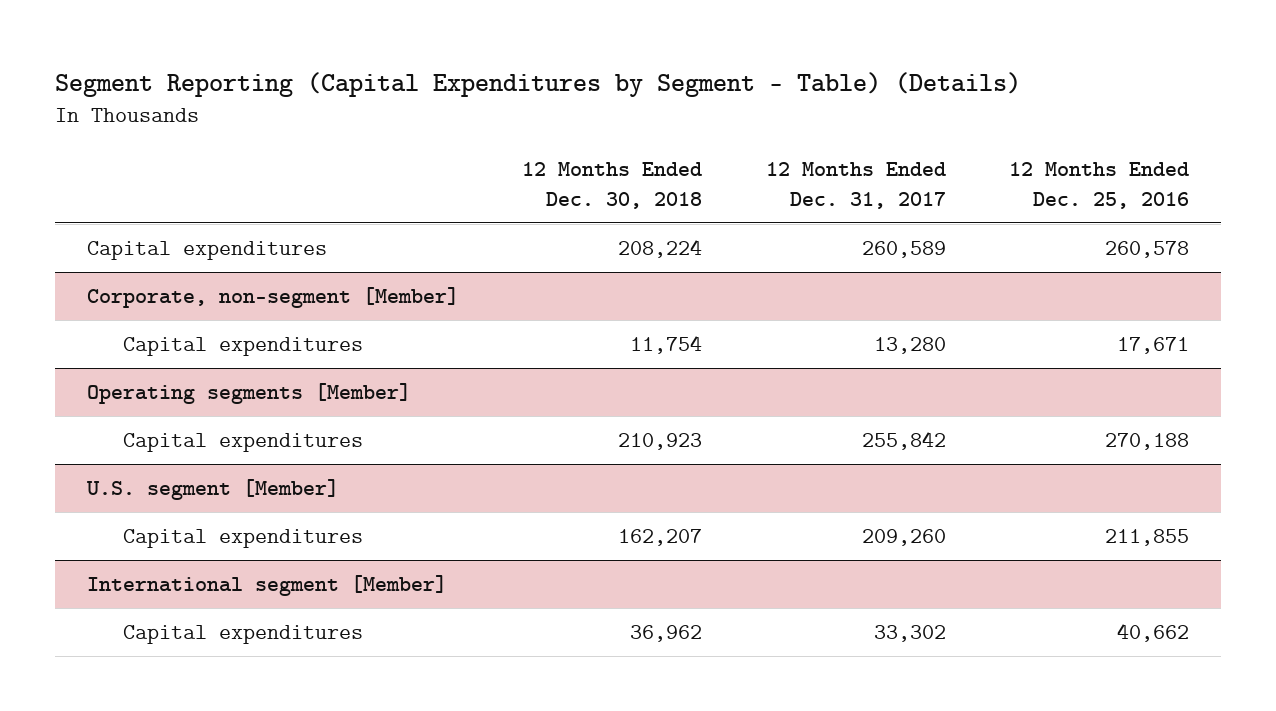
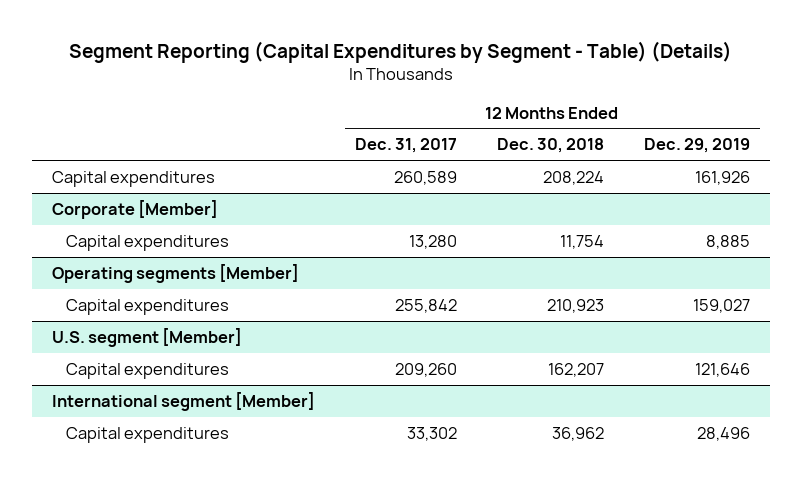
- | 12 Months Ended Dec. 30, 2018 | 12 Months Ended Dec. 31, 2017 | 12 Months Ended Dec. 25, 2016
+ | 12 Months Ended Dec. 31, 2017 | 12 Months Ended Dec. 30, 2018 | 12 Months Ended Dec. 29, 2019
- Corporate, non-segment [Member]
+ Corporate [Member]

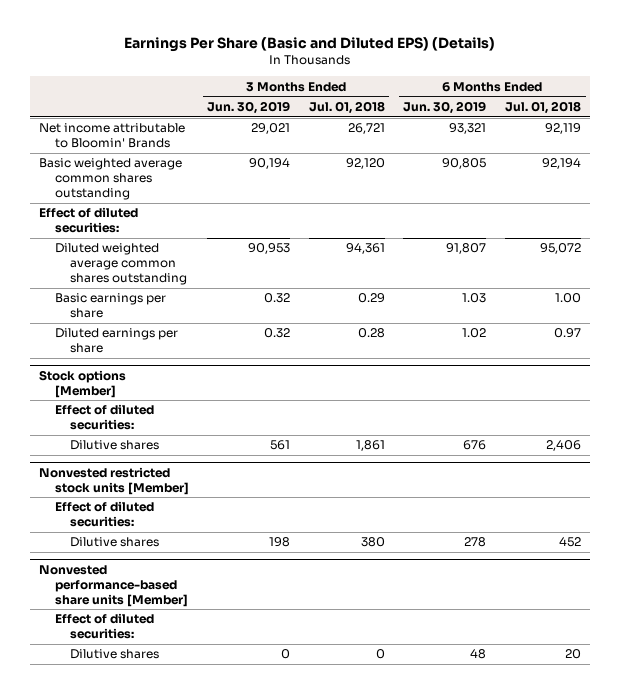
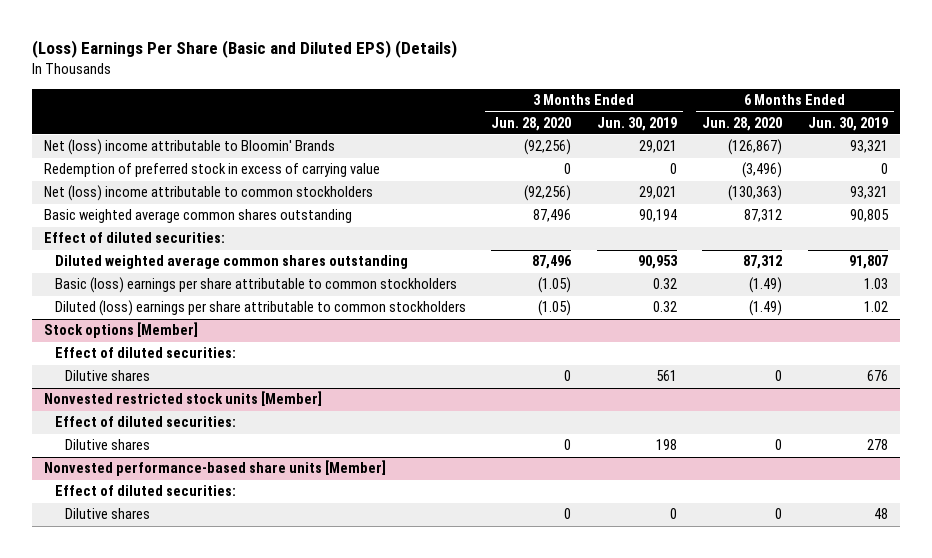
- Earnings Per Share (Basic and Diluted EPS) (Details)
+ (Loss) Earnings Per Share (Basic and Diluted EPS) (Details)
- | 3 Months Ended Jun. 30, 2019 | 3 Months Ended Jul. 01, 2018 | 6 Months Ended Jun. 30, 2019 | 6 Months Ended Jul. 01, 2018
+ | 3 Months Ended Jun. 28, 2020 | 3 Months Ended Jun. 30, 2019 | 6 Months Ended Jun. 28, 2020 | 6 Months Ended Jun. 30, 2019
- Net income attributable to Bloomin' Brands | 29,021 | 26,721 | 93,321 | 92,119
+ Net (loss) income attributable to Bloomin' Brands | (92,256) | 29,021 | (126,867) | 93,321
+ Redemption of preferred stock in excess of carrying value | 0 | 0 | (3,496) | 0
+ Net (loss) income attributable to common stockholders | (92,256) | 29,021 | (130,363) | 93,321
- Basic earnings per share | 0.32 | 0.29 | 1.03 | 1.00
- Diluted earnings per share | 0.32 | 0.28 | 1.02 | 0.97
+ Basic (loss) earnings per share attributable to common stockholders | (1.05) | 0.32 | (1.49) | 1.03
+ Diluted (loss) earnings per share attributable to common stockholders | (1.05) | 0.32 | (1.49) | 1.02

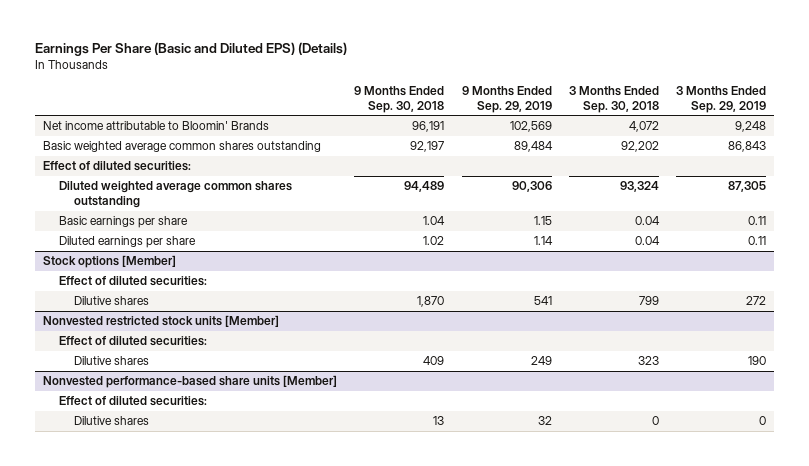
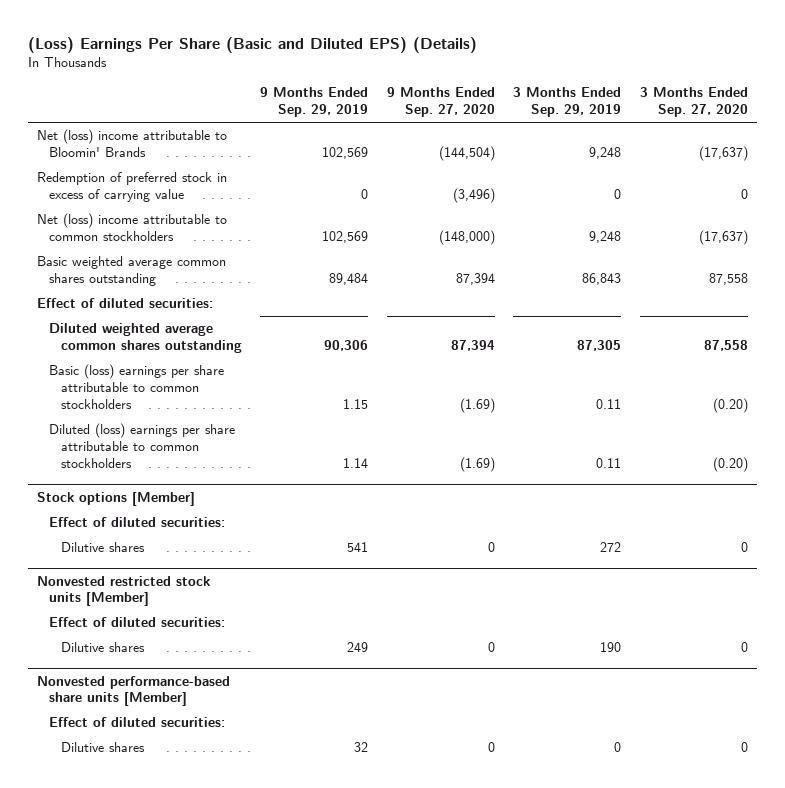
- Earnings Per Share (Basic and Diluted EPS) (Details)
+ (Loss) Earnings Per Share (Basic and Diluted EPS) (Details)
- | 9 Months Ended Sep. 30, 2018 | 9 Months Ended Sep. 29, 2019 | 3 Months Ended Sep. 30, 2018 | 3 Months Ended Sep. 29, 2019
+ | 9 Months Ended Sep. 29, 2019 | 9 Months Ended Sep. 27, 2020 | 3 Months Ended Sep. 29, 2019 | 3 Months Ended Sep. 27, 2020
- Net income attributable to Bloomin' Brands | 96,191 | 102,569 | 4,072 | 9,248
+ Net (loss) income attributable to Bloomin' Brands | 102,569 | (144,504) | 9,248 | (17,637)
+ Redemption of preferred stock in excess of carrying value | 0 | (3,496) | 0 | 0
+ Net (loss) income attributable to common stockholders | 102,569 | (148,000) | 9,248 | (17,637)
- Basic earnings per share | 1.04 | 1.15 | 0.04 | 0.11
- Diluted earnings per share | 1.02 | 1.14 | 0.04 | 0.11
+ Basic (loss) earnings per share attributable to common stockholders | 1.15 | (1.69) | 0.11 | (0.20)
+ Diluted (loss) earnings per share attributable to common stockholders | 1.14 | (1.69) | 0.11 | (0.20)

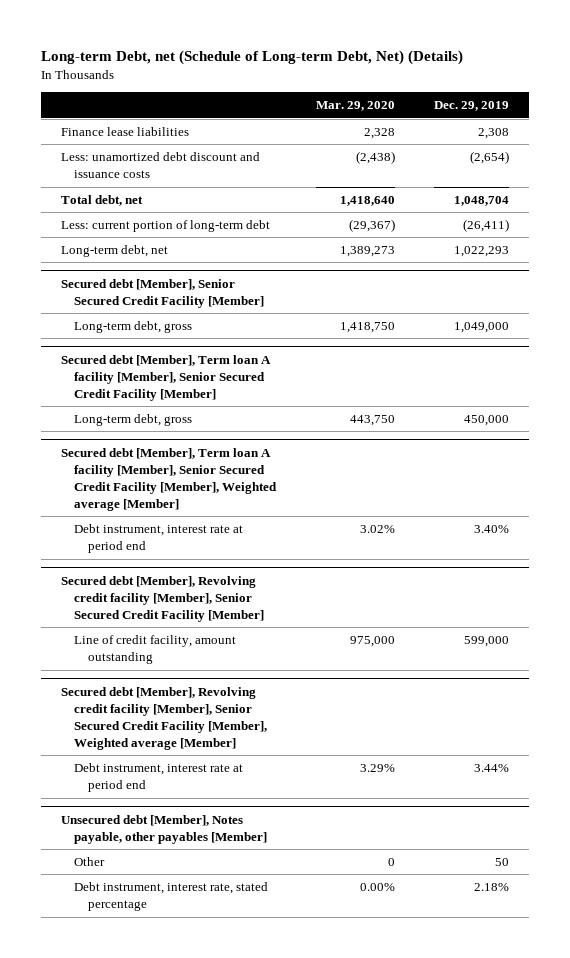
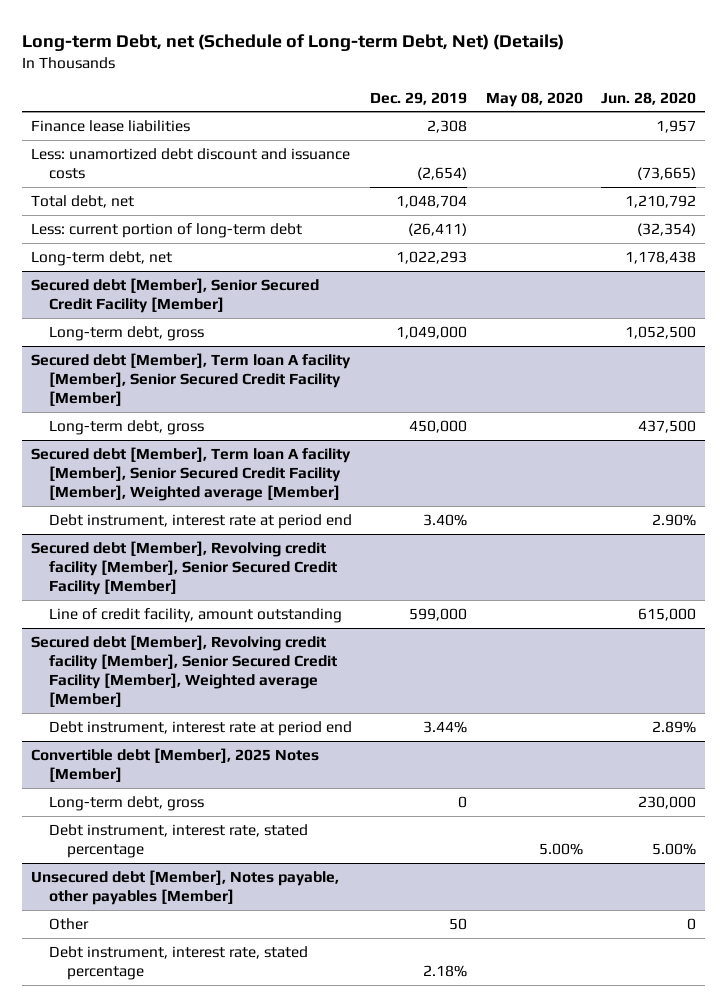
- | Mar. 29, 2020 | Dec. 29, 2019
+ | Dec. 29, 2019 | May 08, 2020 | Jun. 28, 2020
+ Convertible debt [Member], 2025 Notes [Member]
+ Long-term debt, gross | 0 | | 230,000
+ Debt instrument, interest rate, stated percentage | | 5.00% | 5.00%

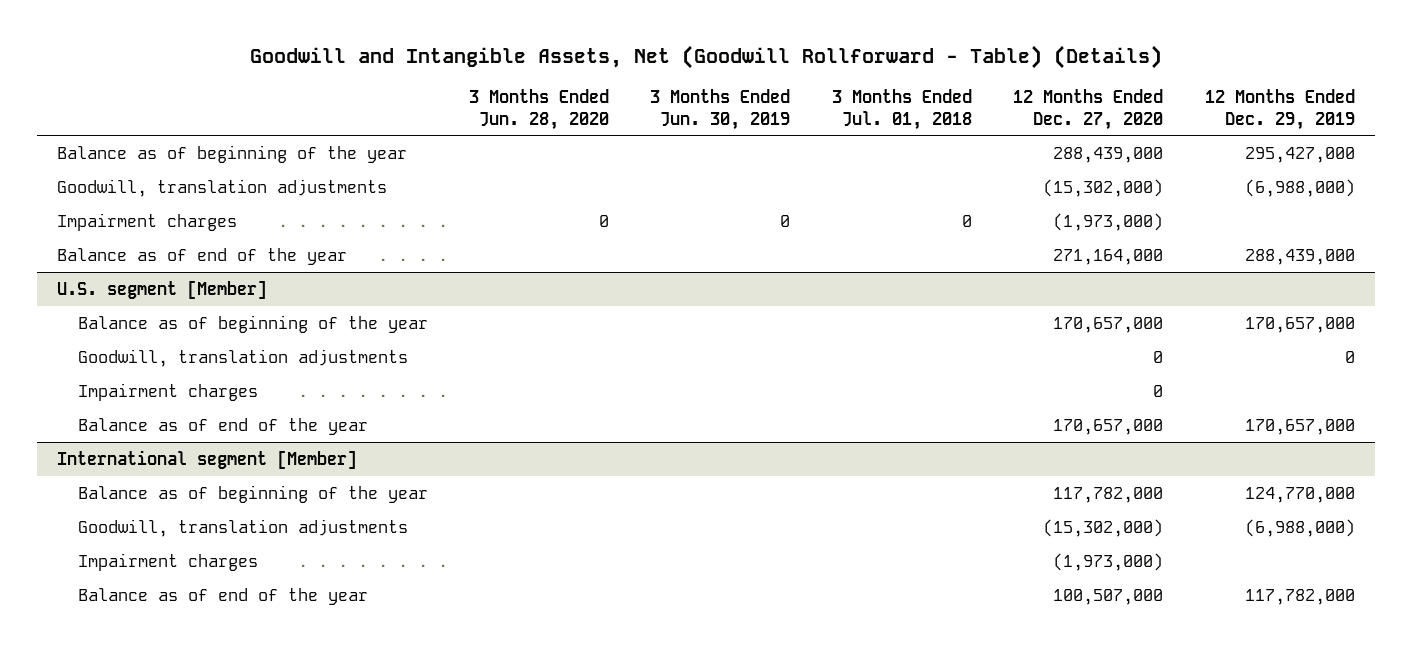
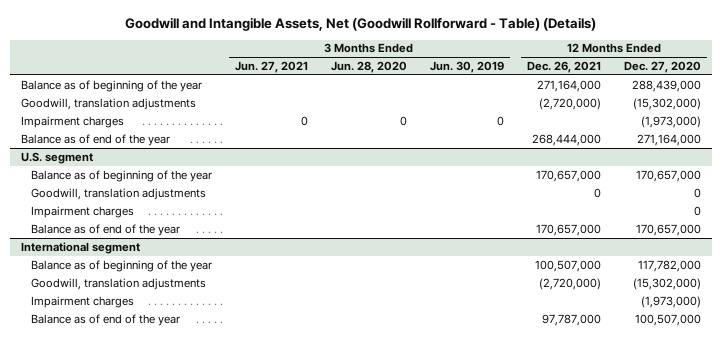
- | 3 Months Ended Jun. 28, 2020 | 3 Months Ended Jun. 30, 2019 | 3 Months Ended Jul. 01, 2018 | 12 Months Ended Dec. 27, 2020 | 12 Months Ended Dec. 29, 2019
+ | 3 Months Ended Jun. 27, 2021 | 3 Months Ended Jun. 28, 2020 | 3 Months Ended Jun. 30, 2019 | 12 Months Ended Dec. 26, 2021 | 12 Months Ended Dec. 27, 2020
- U.S. segment [Member]
+ U.S. segment
- International segment [Member]
+ International segment

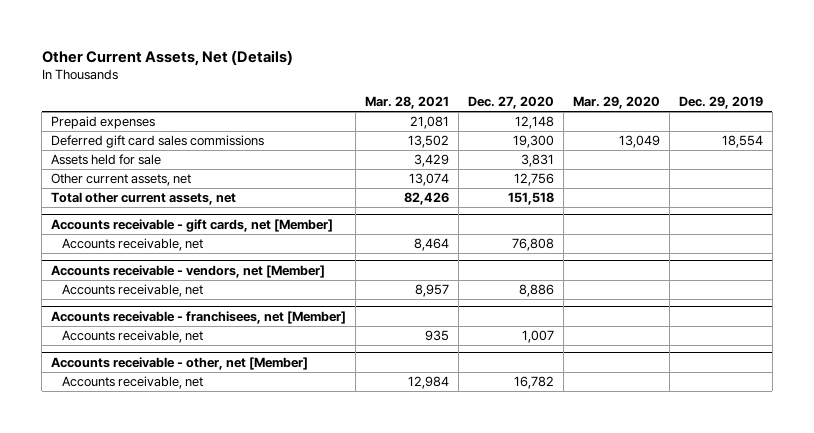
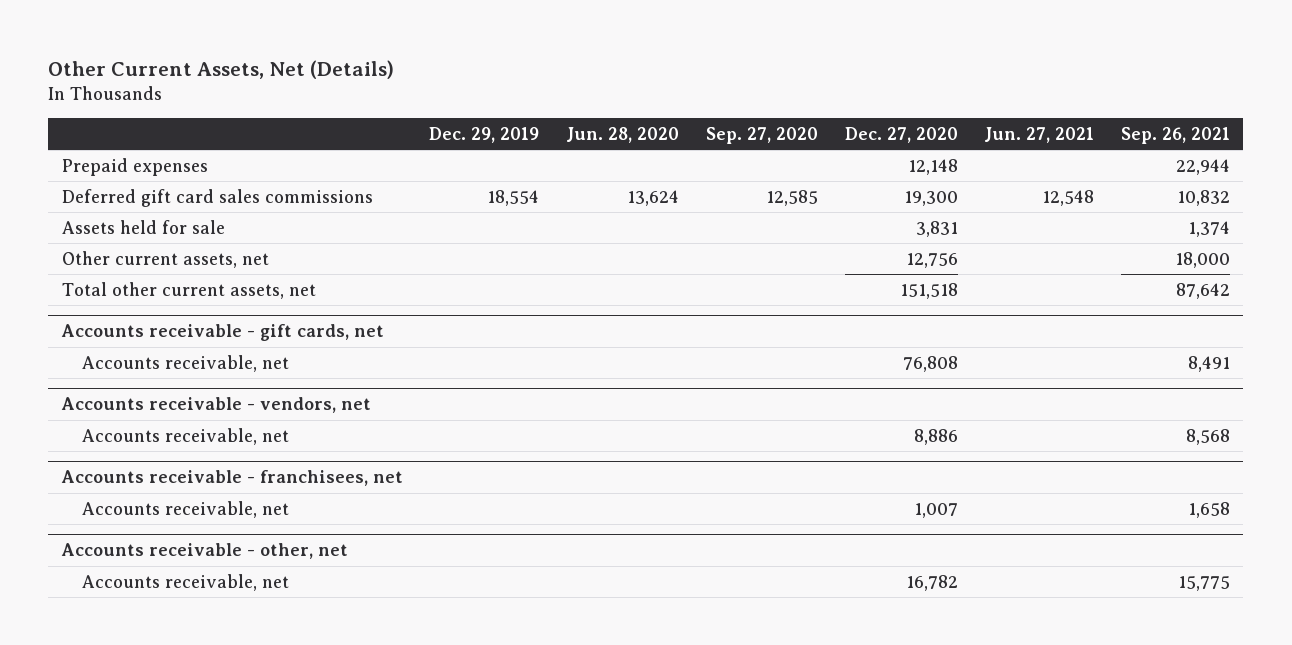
- | Mar. 28, 2021 | Dec. 27, 2020 | Mar. 29, 2020 | Dec. 29, 2019
+ | Dec. 29, 2019 | Jun. 28, 2020 | Sep. 27, 2020 | Dec. 27, 2020 | Jun. 27, 2021 | Sep. 26, 2021
- Accounts receivable - gift cards, net [Member]
+ Accounts receivable - gift cards, net
- Accounts receivable - vendors, net [Member]
+ Accounts receivable - vendors, net
- Accounts receivable - franchisees, net [Member]
+ Accounts receivable - franchisees, net
- Accounts receivable - other, net [Member]
+ Accounts receivable - other, net

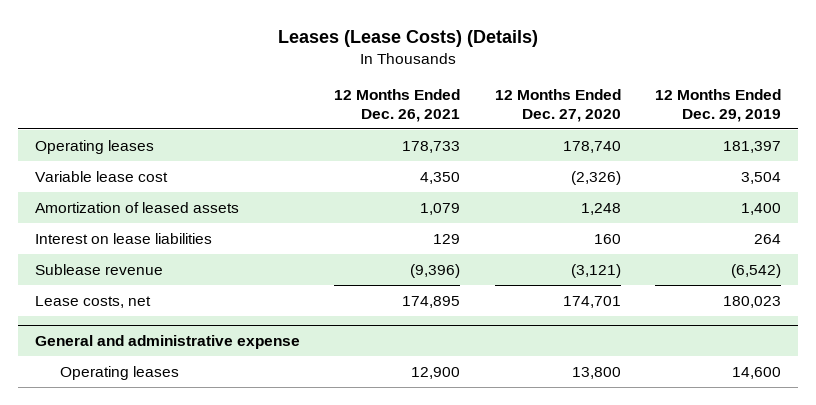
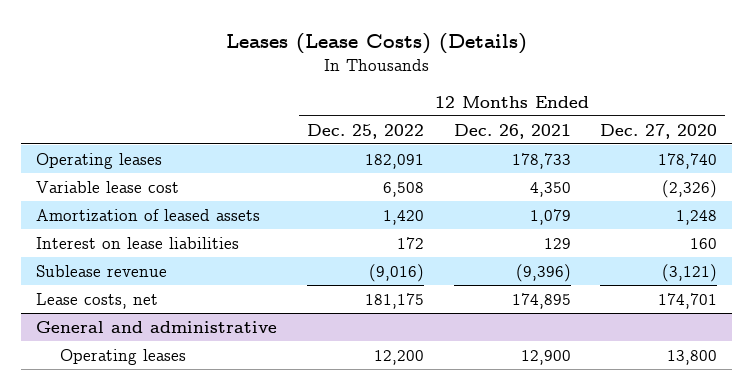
- | 12 Months Ended Dec. 26, 2021 | 12 Months Ended Dec. 27, 2020 | 12 Months Ended Dec. 29, 2019
+ | 12 Months Ended Dec. 25, 2022 | 12 Months Ended Dec. 26, 2021 | 12 Months Ended Dec. 27, 2020
- General and administrative expense
+ General and administrative

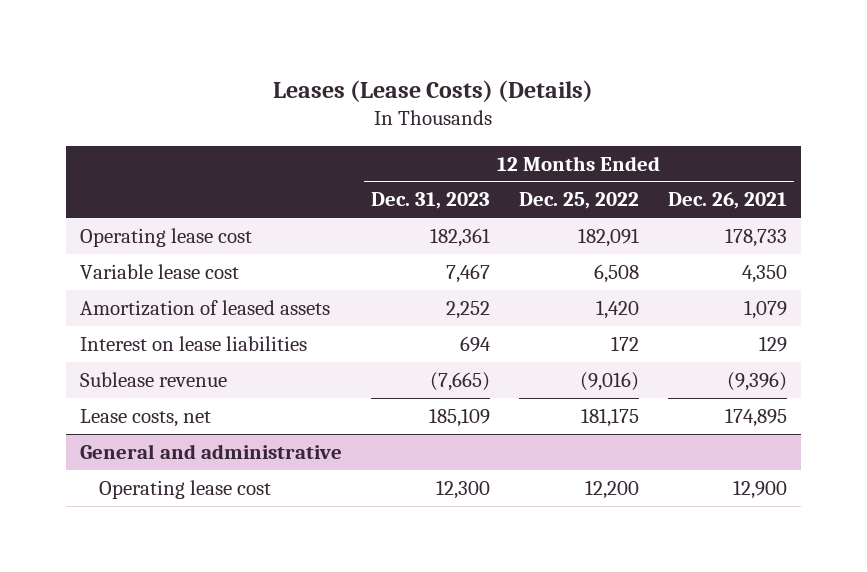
- | 12 Months Ended Dec. 25, 2022 | 12 Months Ended Dec. 26, 2021 | 12 Months Ended Dec. 27, 2020
+ | 12 Months Ended Dec. 31, 2023 | 12 Months Ended Dec. 25, 2022 | 12 Months Ended Dec. 26, 2021
- Operating leases | 182,091 | 178,733 | 178,740
+ Operating lease cost | 182,361 | 182,091 | 178,733
@ General and administrative
- Operating leases | 12,200 | 12,900 | 13,800
+ Operating lease cost | 12,300 | 12,200 | 12,900

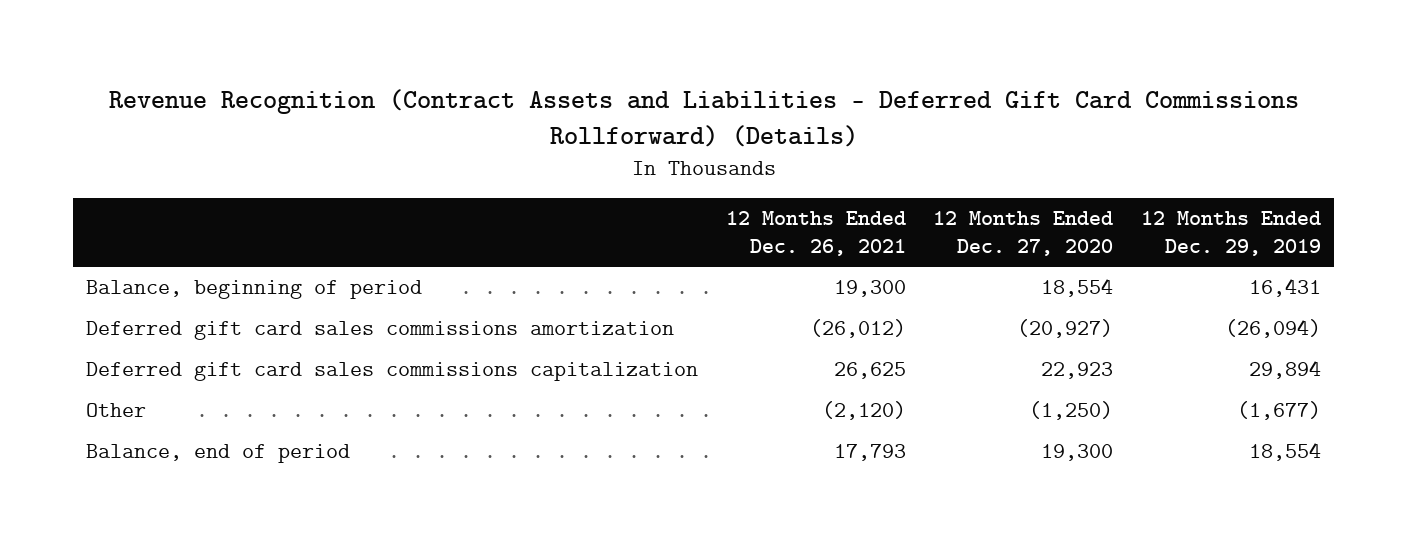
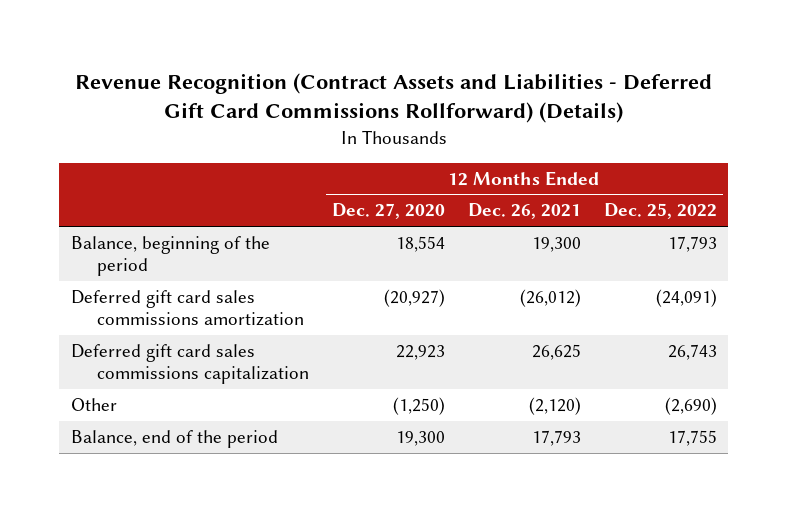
- | 12 Months Ended Dec. 26, 2021 | 12 Months Ended Dec. 27, 2020 | 12 Months Ended Dec. 29, 2019
+ | 12 Months Ended Dec. 27, 2020 | 12 Months Ended Dec. 26, 2021 | 12 Months Ended Dec. 25, 2022
- Balance, beginning of period | 19,300 | 18,554 | 16,431
+ Balance, beginning of the period | 18,554 | 19,300 | 17,793
- Balance, end of period | 17,793 | 19,300 | 18,554
+ Balance, end of the period | 19,300 | 17,793 | 17,755

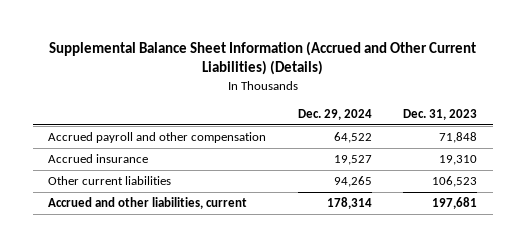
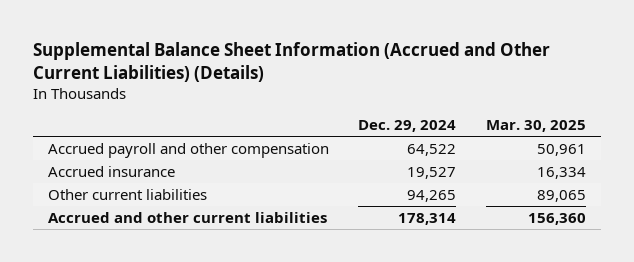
- | Dec. 29, 2024 | Dec. 31, 2023
+ | Dec. 29, 2024 | Mar. 30, 2025
- Accrued and other liabilities, current | 178,314 | 197,681
+ Accrued and other current liabilities | 178,314 | 156,360

